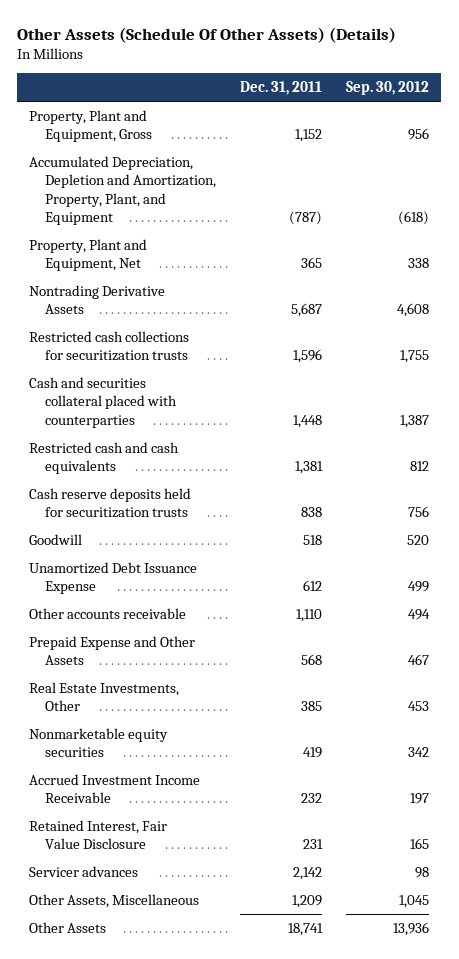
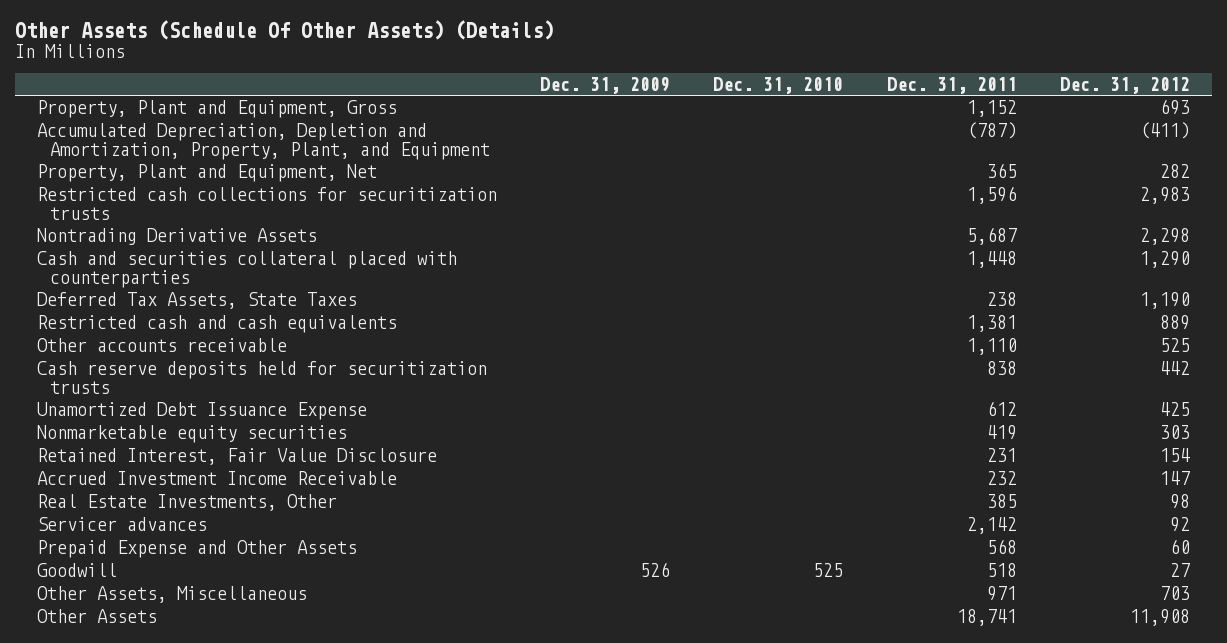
- | Dec. 31, 2011 | Sep. 30, 2012
+ | Dec. 31, 2009 | Dec. 31, 2010 | Dec. 31, 2011 | Dec. 31, 2012
moved down: Nontrading Derivative Assets | | | 5,687 | 2,298
+ Deferred Tax Assets, State Taxes | | | 238 | 1,190
moved up: Other accounts receivable | | | 1,110 | 525
moved down: Accrued Investment Income Receivable | | | 232 | 147
moved down: Real Estate Investments, Other | | | 385 | 98
- Other Assets, Miscellaneous | 1,209 | 1,045
moved down: Prepaid Expense and Other Assets | | | 568 | 60
moved down: Goodwill | 526 | 525 | 518 | 27
+ Other Assets, Miscellaneous | | | 971 | 703

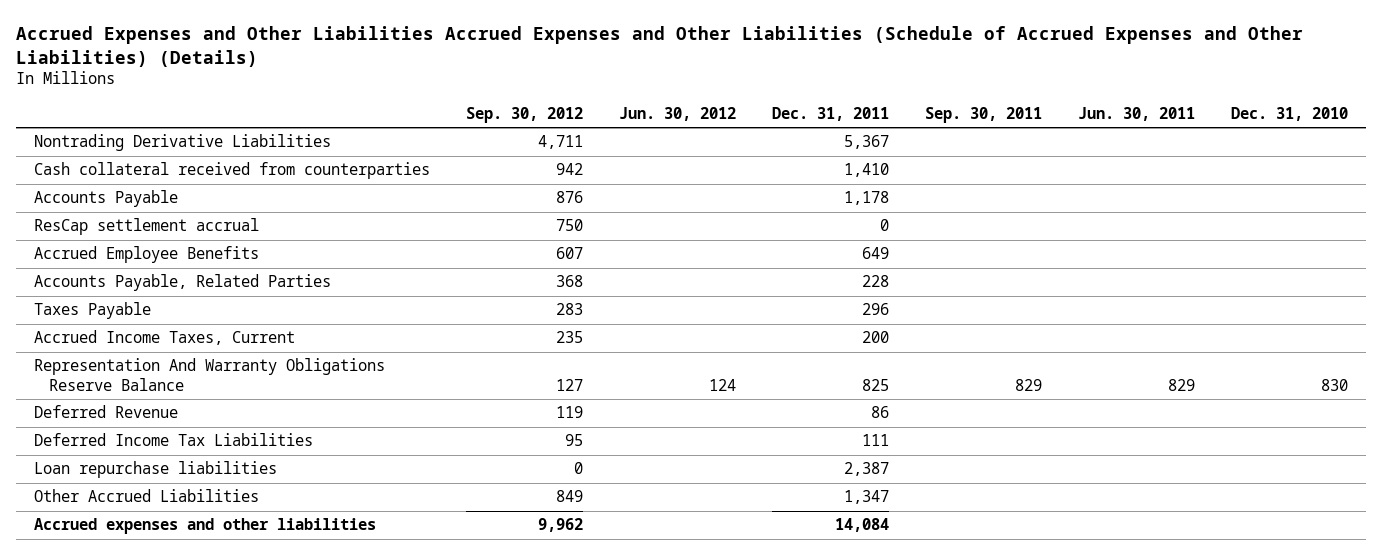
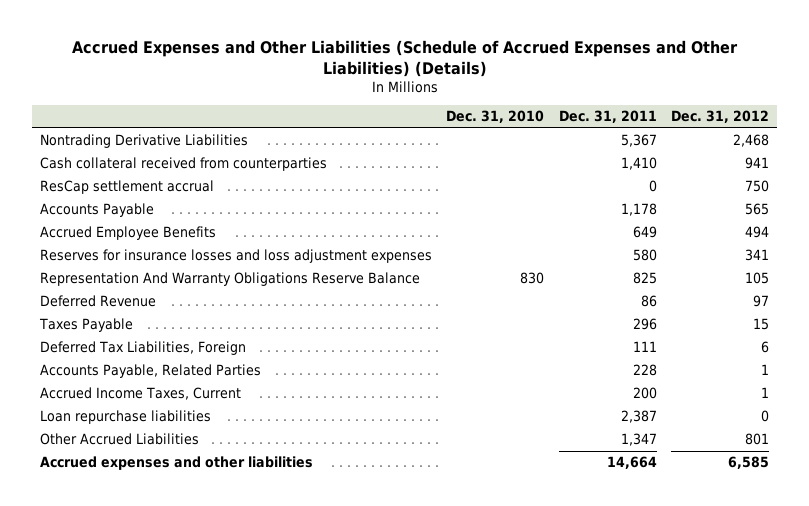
- Accrued Expenses and Other Liabilities Accrued Expenses and Other Liabilities (Schedule of Accrued Expenses and Other Liabilities) (Details)
+ Accrued Expenses and Other Liabilities (Schedule of Accrued Expenses and Other Liabilities) (Details)
- | Sep. 30, 2012 | Jun. 30, 2012 | Dec. 31, 2011 | Sep. 30, 2011 | Jun. 30, 2011 | Dec. 31, 2010
+ | Dec. 31, 2010 | Dec. 31, 2011 | Dec. 31, 2012
moved down: Accounts Payable | | 1,178 | 565
+ Reserves for insurance losses and loss adjustment expenses | | 580 | 341
- Deferred Income Tax Liabilities | 95 | | 111 | | |
moved down: Taxes Payable | | 296 | 15
+ Deferred Tax Liabilities, Foreign | | 111 | 6
moved down: Accounts Payable, Related Parties | | 228 | 1
moved down: Accrued Income Taxes, Current | | 200 | 1
- Accrued expenses and other liabilities | 9,962 | | 14,084 | | |
+ Accrued expenses and other liabilities | | 14,664 | 6,585

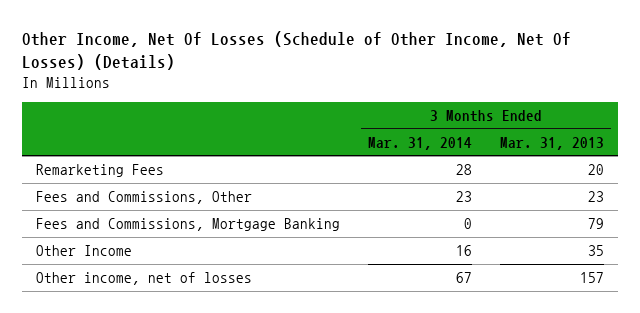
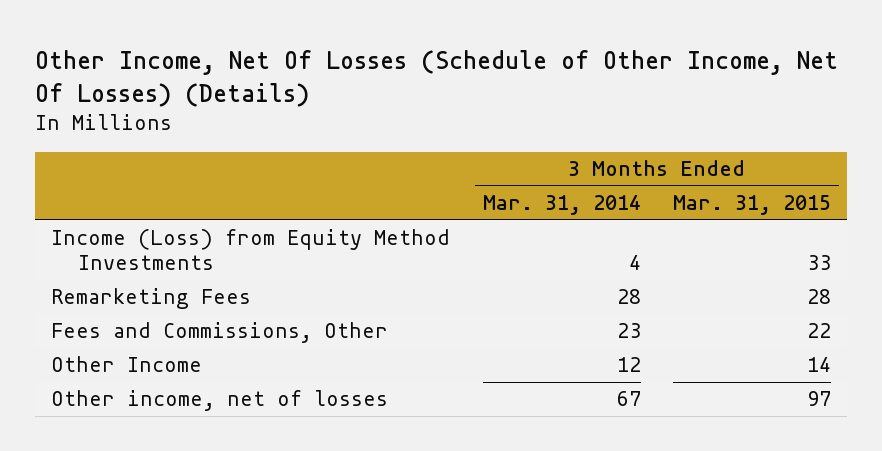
- | 3 Months Ended Mar. 31, 2014 | 3 Months Ended Mar. 31, 2013
+ | 3 Months Ended Mar. 31, 2014 | 3 Months Ended Mar. 31, 2015
+ Income (Loss) from Equity Method Investments | 4 | 33
- Fees and Commissions, Mortgage Banking | 0 | 79
- Other Income | 16 | 35
+ Other Income | 12 | 14

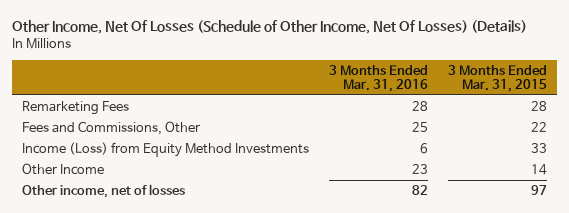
- | 3 Months Ended Mar. 31, 2014 | 3 Months Ended Mar. 31, 2015
+ | 3 Months Ended Mar. 31, 2016 | 3 Months Ended Mar. 31, 2015
moved down: Income (Loss) from Equity Method Investments | 6 | 33

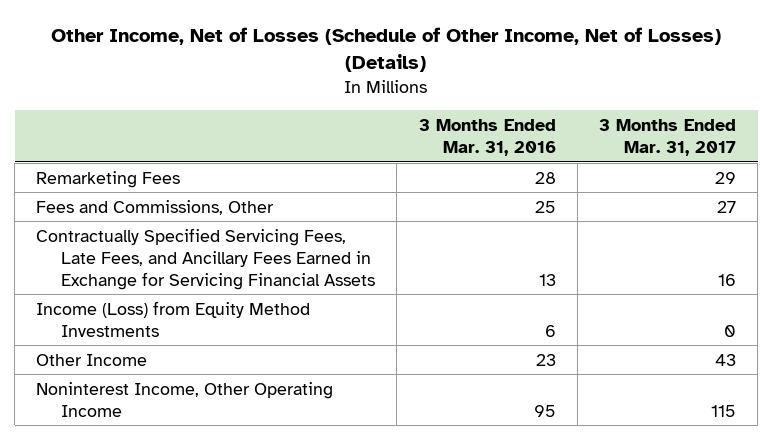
- Other Income, Net Of Losses (Schedule of Other Income, Net Of Losses) (Details)
+ Other Income, Net of Losses (Schedule of Other Income, Net of Losses) (Details)
- | 3 Months Ended Mar. 31, 2016 | 3 Months Ended Mar. 31, 2015
+ | 3 Months Ended Mar. 31, 2016 | 3 Months Ended Mar. 31, 2017
+ Contractually Specified Servicing Fees, Late Fees, and Ancillary Fees Earned in Exchange for Servicing Financial Assets | 13 | 16
- Other income, net of losses | 82 | 97
+ Noninterest Income, Other Operating Income | 95 | 115

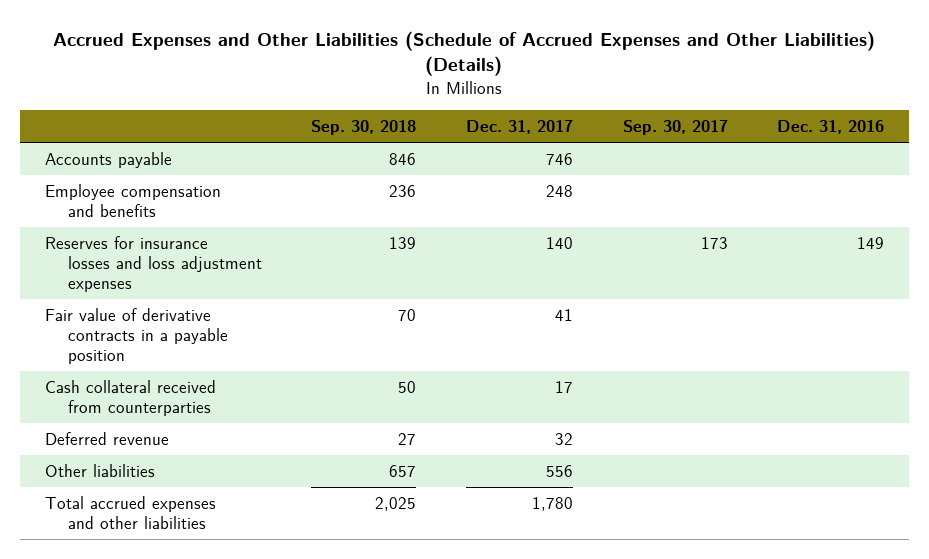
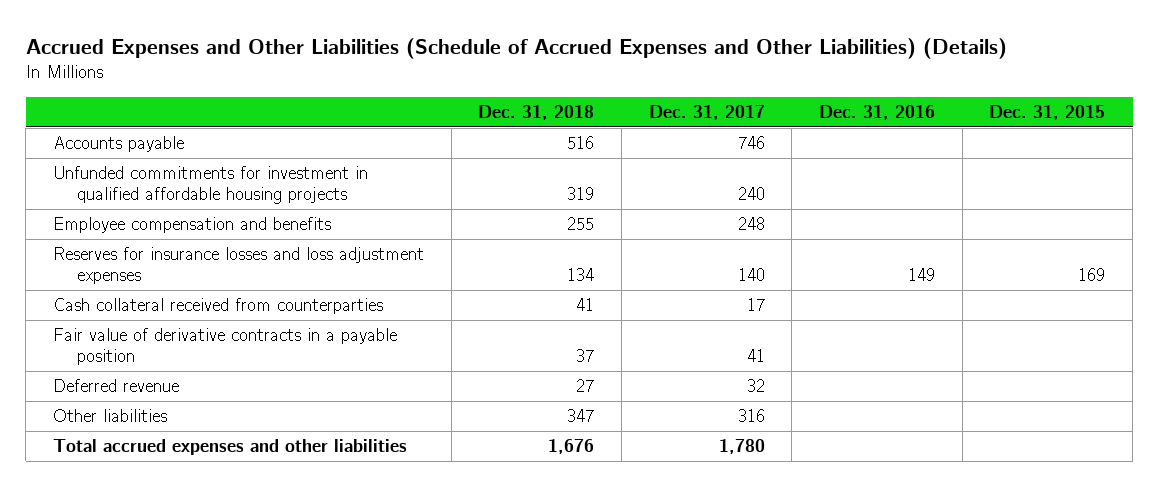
- | Sep. 30, 2018 | Dec. 31, 2017 | Sep. 30, 2017 | Dec. 31, 2016
+ | Dec. 31, 2018 | Dec. 31, 2017 | Dec. 31, 2016 | Dec. 31, 2015
+ Unfunded commitments for investment in qualified affordable housing projects | 319 | 240 | |
moved down: Fair value of derivative contracts in a payable position | 37 | 41 | |
- Other liabilities | 657 | 556 | |
+ Other liabilities | 347 | 316 | |

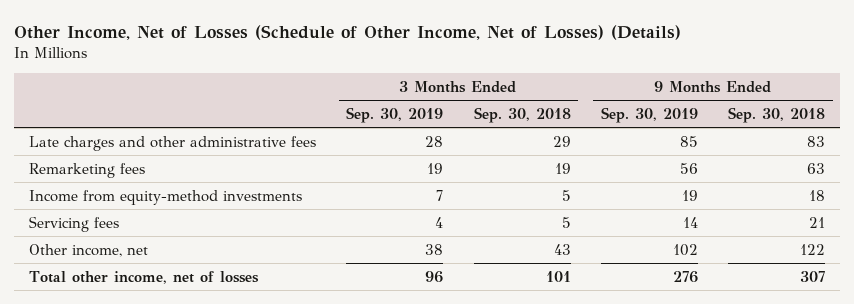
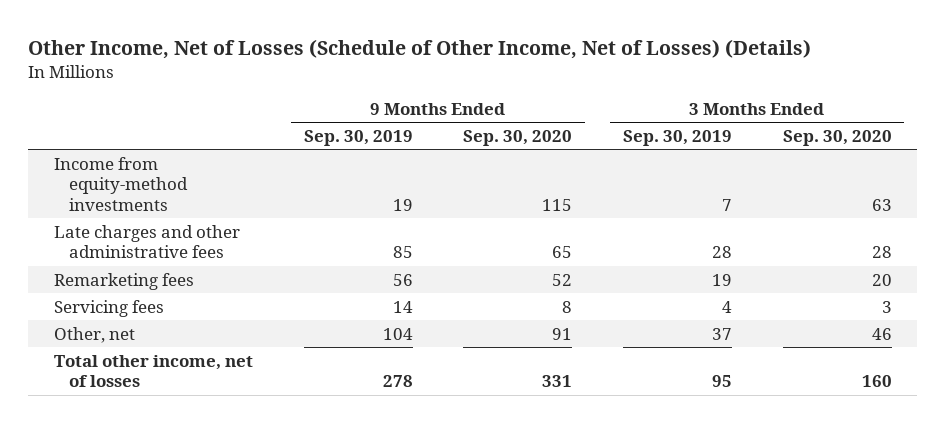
- | 3 Months Ended Sep. 30, 2019 | 3 Months Ended Sep. 30, 2018 | 9 Months Ended Sep. 30, 2019 | 9 Months Ended Sep. 30, 2018
+ | 9 Months Ended Sep. 30, 2019 | 9 Months Ended Sep. 30, 2020 | 3 Months Ended Sep. 30, 2019 | 3 Months Ended Sep. 30, 2020
moved up: Income from equity-method investments | 19 | 115 | 7 | 63
- Other income, net | 38 | 43 | 102 | 122
- Total other income, net of losses | 96 | 101 | 276 | 307
+ Other, net | 104 | 91 | 37 | 46
+ Total other income, net of losses | 278 | 331 | 95 | 160

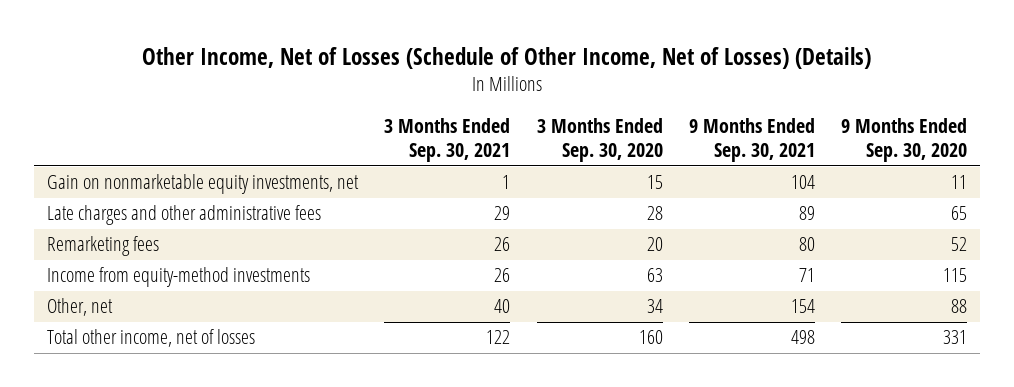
- | 9 Months Ended Sep. 30, 2019 | 9 Months Ended Sep. 30, 2020 | 3 Months Ended Sep. 30, 2019 | 3 Months Ended Sep. 30, 2020
+ | 3 Months Ended Sep. 30, 2021 | 3 Months Ended Sep. 30, 2020 | 9 Months Ended Sep. 30, 2021 | 9 Months Ended Sep. 30, 2020
+ Gain on nonmarketable equity investments, net | 1 | 15 | 104 | 11
- Servicing fees | 14 | 8 | 4 | 3
- Other, net | 104 | 91 | 37 | 46
moved down: Income from equity-method investments | 26 | 63 | 71 | 115
+ Other, net | 40 | 34 | 154 | 88

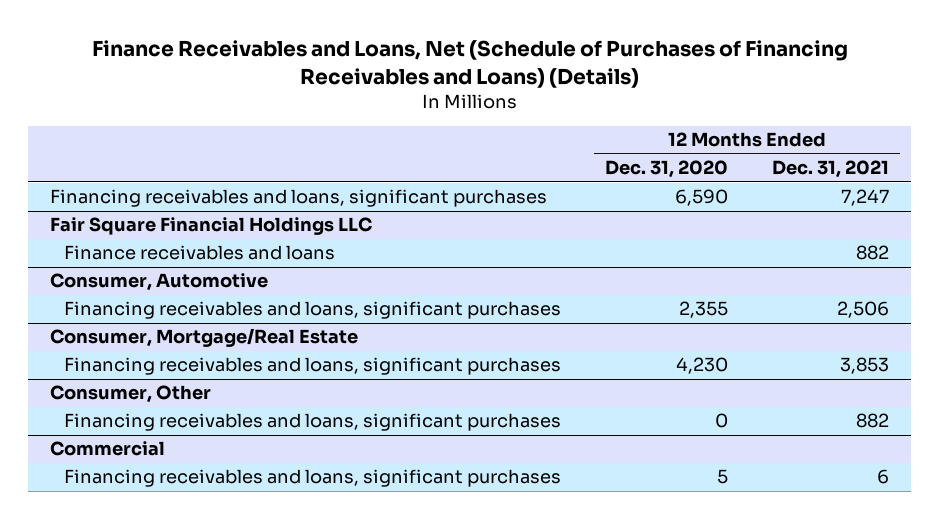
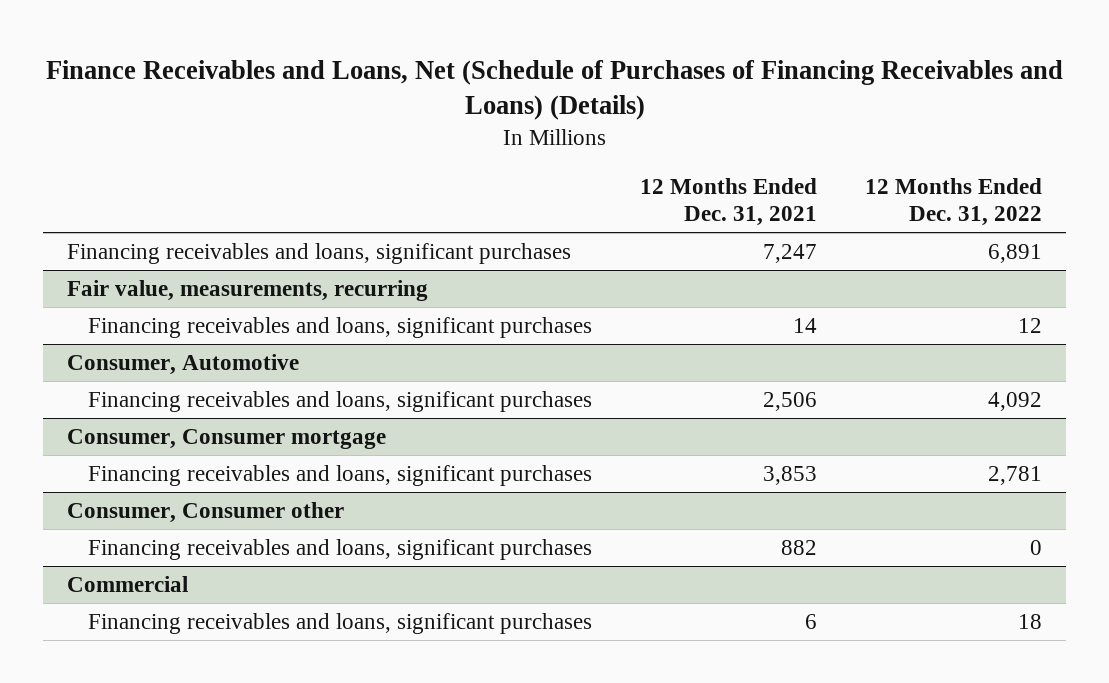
- | 12 Months Ended Dec. 31, 2020 | 12 Months Ended Dec. 31, 2021
+ | 12 Months Ended Dec. 31, 2021 | 12 Months Ended Dec. 31, 2022
- Fair Square Financial Holdings LLC
- Finance receivables and loans | | 882
+ Fair value, measurements, recurring
+ Financing receivables and loans, significant purchases | 14 | 12
- Consumer, Mortgage/Real Estate
+ Consumer, Consumer mortgage
- Consumer, Other
+ Consumer, Consumer other

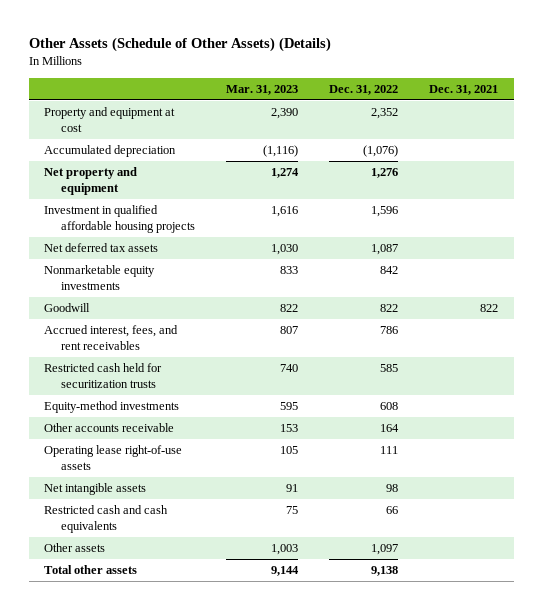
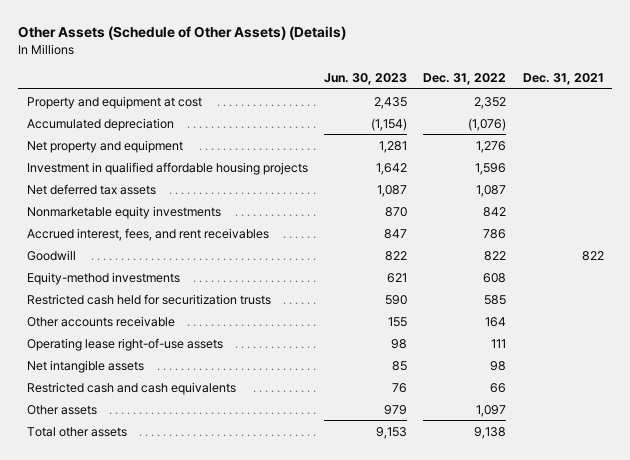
- | Mar. 31, 2023 | Dec. 31, 2022 | Dec. 31, 2021
+ | Jun. 30, 2023 | Dec. 31, 2022 | Dec. 31, 2021
moved down: Goodwill | 822 | 822 | 822
moved down: Restricted cash held for securitization trusts | 590 | 585 |

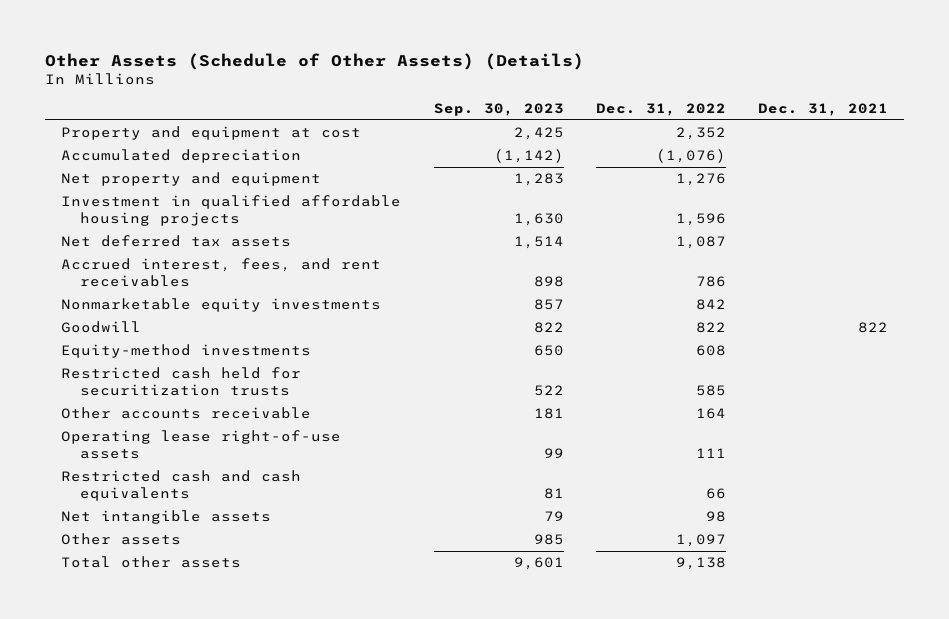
- | Jun. 30, 2023 | Dec. 31, 2022 | Dec. 31, 2021
+ | Sep. 30, 2023 | Dec. 31, 2022 | Dec. 31, 2021
moved down: Nonmarketable equity investments | 857 | 842 |
moved down: Net intangible assets | 79 | 98 |

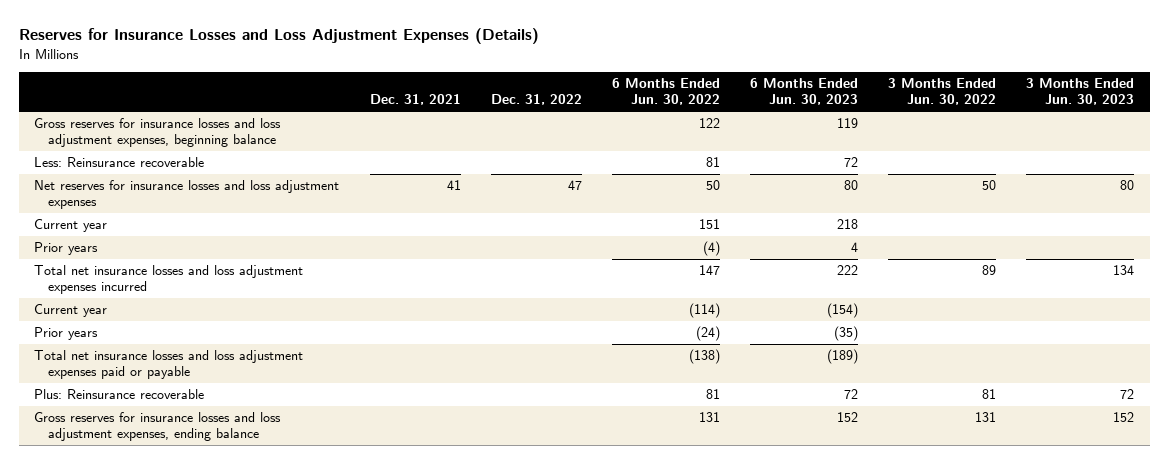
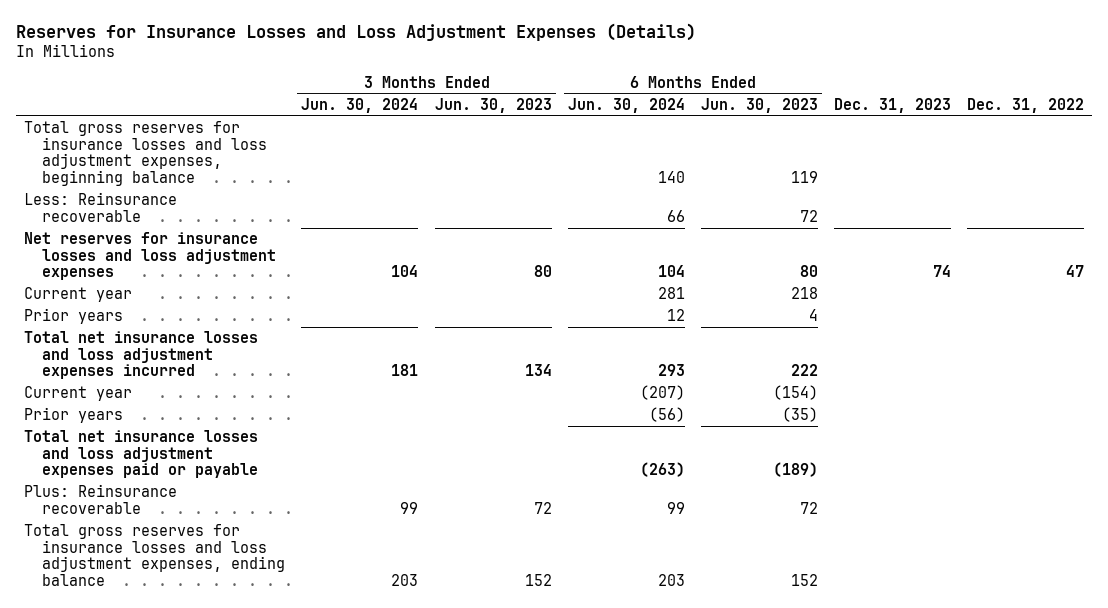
- | Dec. 31, 2021 | Dec. 31, 2022 | 6 Months Ended Jun. 30, 2022 | 6 Months Ended Jun. 30, 2023 | 3 Months Ended Jun. 30, 2022 | 3 Months Ended Jun. 30, 2023
+ | 3 Months Ended Jun. 30, 2024 | 3 Months Ended Jun. 30, 2023 | 6 Months Ended Jun. 30, 2024 | 6 Months Ended Jun. 30, 2023 | Dec. 31, 2023 | Dec. 31, 2022
- Gross reserves for insurance losses and loss adjustment expenses, beginning balance | | | 122 | 119 | |
+ Total gross reserves for insurance losses and loss adjustment expenses, beginning balance | | | 140 | 119 | |
- Gross reserves for insurance losses and loss adjustment expenses, ending balance | | | 131 | 152 | 131 | 152
+ Total gross reserves for insurance losses and loss adjustment expenses, ending balance | 203 | 152 | 203 | 152 | |

